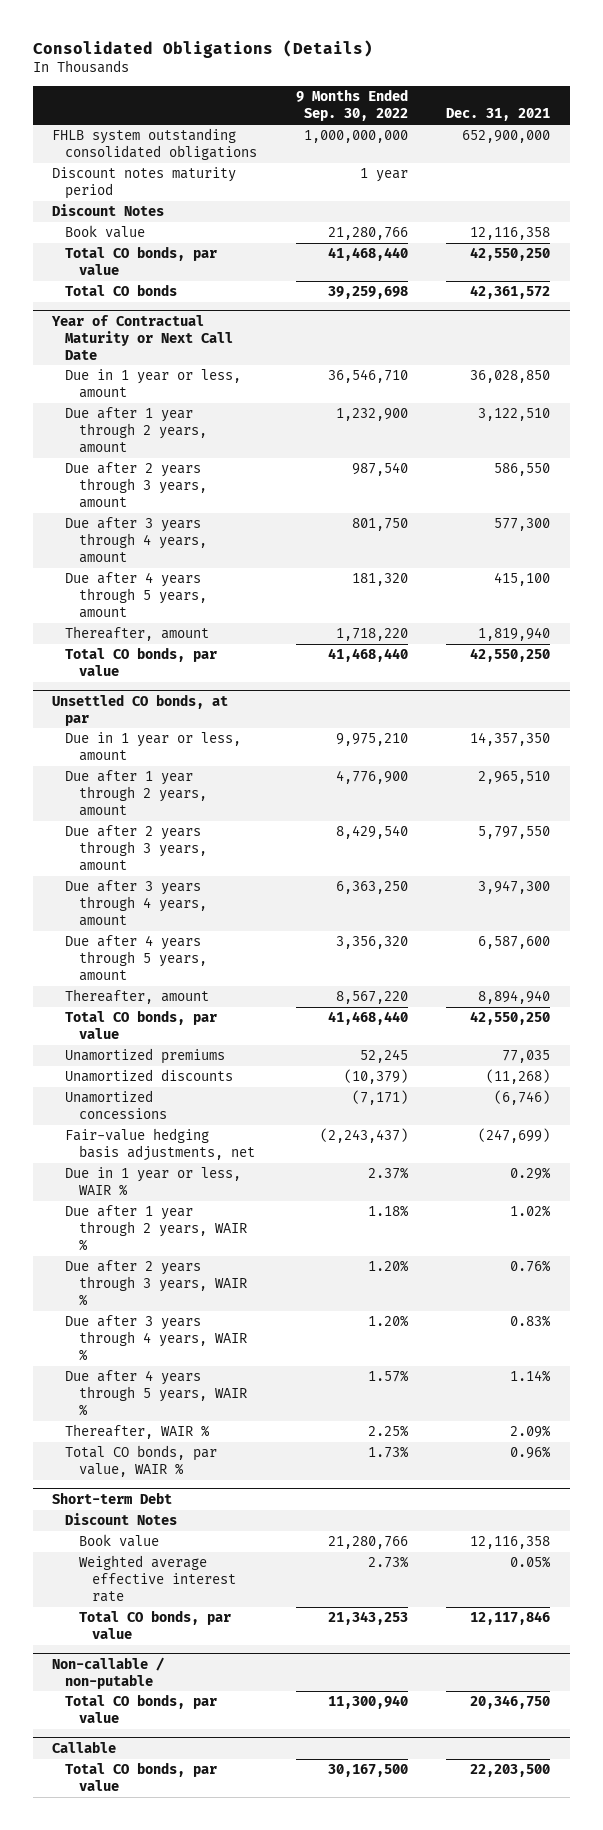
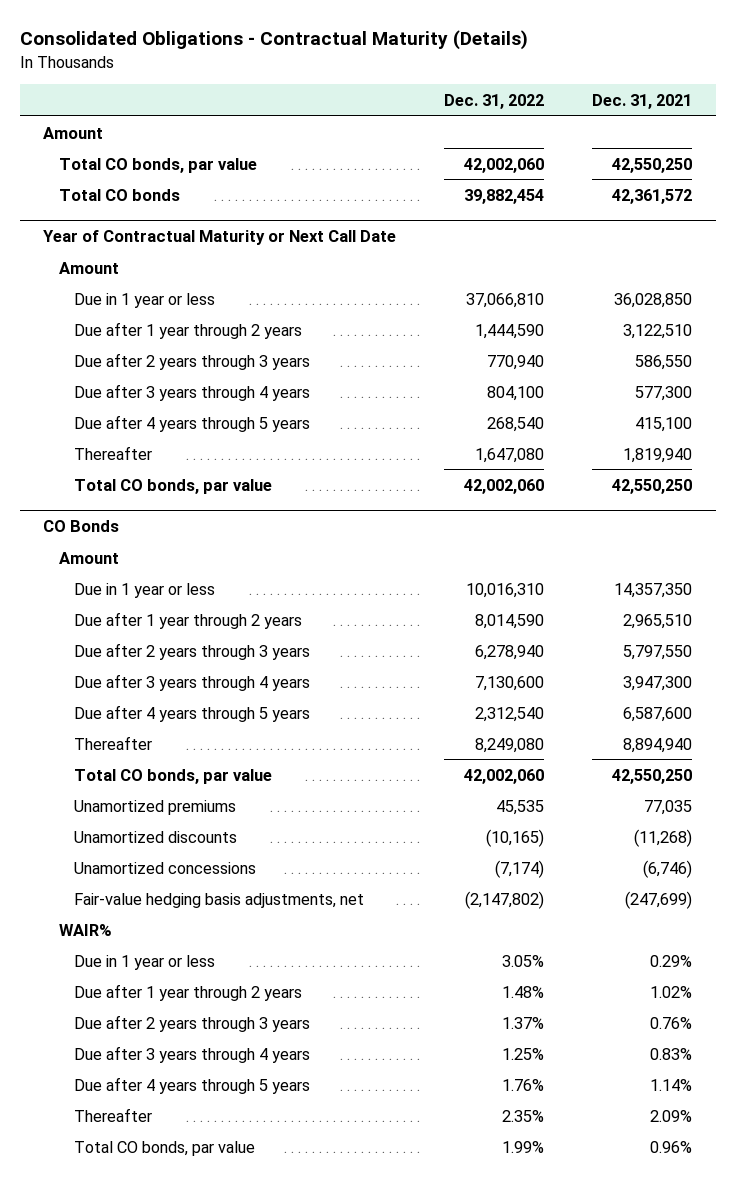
- Consolidated Obligations (Details)
+ Consolidated Obligations - Contractual Maturity (Details)
- | 9 Months Ended Sep. 30, 2022 | Dec. 31, 2021
+ | Dec. 31, 2022 | Dec. 31, 2021
- FHLB system outstanding consolidated obligations | 1,000,000,000 | 652,900,000
- Discount notes maturity period | 1 year |
- Discount Notes
- Book value | 21,280,766 | 12,116,358
+ Amount
@ Year of Contractual Maturity or Next Call Date
- Due in 1 year or less, amount | 36,546,710 | 36,028,850
- Due after 1 year through 2 years, amount | 1,232,900 | 3,122,510
- Due after 2 years through 3 years, amount | 987,540 | 586,550
- Due after 3 years through 4 years, amount | 801,750 | 577,300
- Due after 4 years through 5 years, amount | 181,320 | 415,100
- Thereafter, amount | 1,718,220 | 1,819,940
+ Amount
+ Due in 1 year or less | 37,066,810 | 36,028,850
+ Due after 1 year through 2 years | 1,444,590 | 3,122,510
+ Due after 2 years through 3 years | 770,940 | 586,550
+ Due after 3 years through 4 years | 804,100 | 577,300
+ Due after 4 years through 5 years | 268,540 | 415,100
+ Thereafter | 1,647,080 | 1,819,940
- Unsettled CO bonds, at par
- Due in 1 year or less, amount | 9,975,210 | 14,357,350
- Due after 1 year through 2 years, amount | 4,776,900 | 2,965,510
- Due after 2 years through 3 years, amount | 8,429,540 | 5,797,550
- Due after 3 years through 4 years, amount | 6,363,250 | 3,947,300
- Due after 4 years through 5 years, amount | 3,356,320 | 6,587,600
- Thereafter, amount | 8,567,220 | 8,894,940
+ CO Bonds
+ Amount
+ Due in 1 year or less | 10,016,310 | 14,357,350
+ Due after 1 year through 2 years | 8,014,590 | 2,965,510
+ Due after 2 years through 3 years | 6,278,940 | 5,797,550
+ Due after 3 years through 4 years | 7,130,600 | 3,947,300
+ Due after 4 years through 5 years | 2,312,540 | 6,587,600
+ Thereafter | 8,249,080 | 8,894,940
- Due in 1 year or less, WAIR % | 2.37% | 0.29%
- Due after 1 year through 2 years, WAIR % | 1.18% | 1.02%
- Due after 2 years through 3 years, WAIR % | 1.20% | 0.76%
- Due after 3 years through 4 years, WAIR % | 1.20% | 0.83%
- Due after 4 years through 5 years, WAIR % | 1.57% | 1.14%
- Thereafter, WAIR % | 2.25% | 2.09%
- Total CO bonds, par value, WAIR % | 1.73% | 0.96%
- Short-term Debt
- Discount Notes
- Book value | 21,280,766 | 12,116,358
- Weighted average effective interest rate | 2.73% | 0.05%
- Total CO bonds, par value | 21,343,253 | 12,117,846
- Non-callable / non-putable
- Total CO bonds, par value | 11,300,940 | 20,346,750
- Callable
- Total CO bonds, par value | 30,167,500 | 22,203,500
+ WAIR%
+ Due in 1 year or less | 3.05% | 0.29%
+ Due after 1 year through 2 years | 1.48% | 1.02%
+ Due after 2 years through 3 years | 1.37% | 0.76%
+ Due after 3 years through 4 years | 1.25% | 0.83%
+ Due after 4 years through 5 years | 1.76% | 1.14%
+ Thereafter | 2.35% | 2.09%
+ Total CO bonds, par value | 1.99% | 0.96%

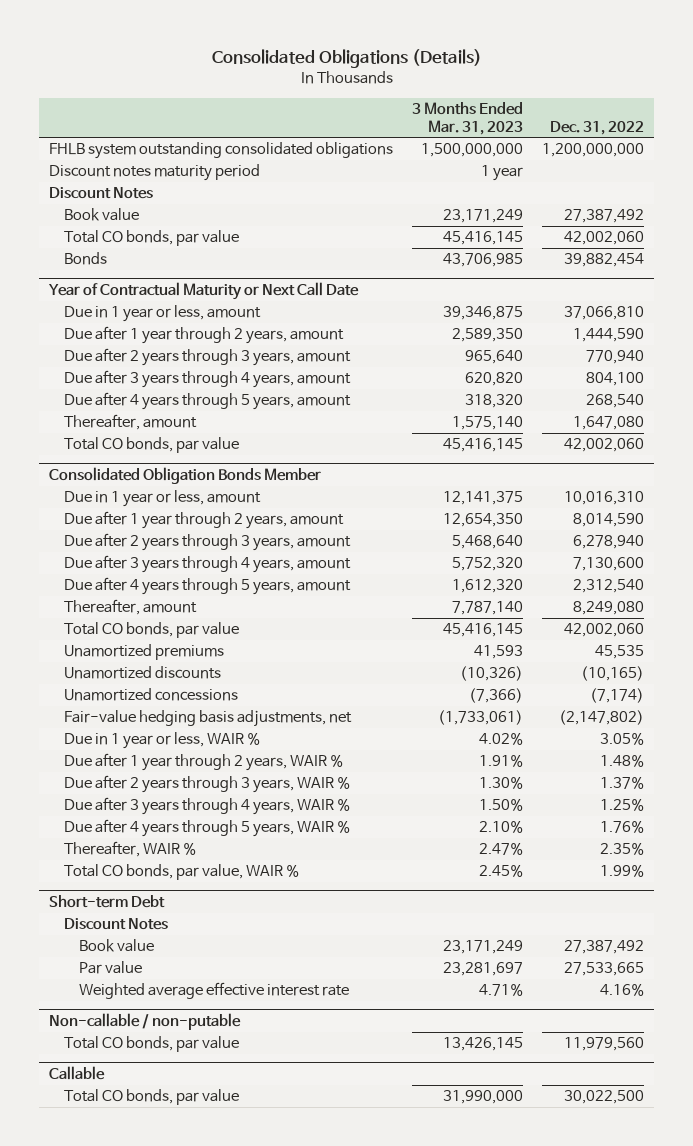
- Consolidated Obligations - Contractual Maturity (Details)
+ Consolidated Obligations (Details)
- | Dec. 31, 2022 | Dec. 31, 2021
+ | 3 Months Ended Mar. 31, 2023 | Dec. 31, 2022
- Amount
+ FHLB system outstanding consolidated obligations | 1,500,000,000 | 1,200,000,000
+ Discount notes maturity period | 1 year |
+ Discount Notes
+ Book value | 23,171,249 | 27,387,492
- Total CO bonds | 39,882,454 | 42,361,572
+ Bonds | 43,706,985 | 39,882,454
@ Year of Contractual Maturity or Next Call Date
- Amount
- Due in 1 year or less | 37,066,810 | 36,028,850
- Due after 1 year through 2 years | 1,444,590 | 3,122,510
- Due after 2 years through 3 years | 770,940 | 586,550
- Due after 3 years through 4 years | 804,100 | 577,300
- Due after 4 years through 5 years | 268,540 | 415,100
- Thereafter | 1,647,080 | 1,819,940
+ Due in 1 year or less, amount | 39,346,875 | 37,066,810
+ Due after 1 year through 2 years, amount | 2,589,350 | 1,444,590
+ Due after 2 years through 3 years, amount | 965,640 | 770,940
+ Due after 3 years through 4 years, amount | 620,820 | 804,100
+ Due after 4 years through 5 years, amount | 318,320 | 268,540
+ Thereafter, amount | 1,575,140 | 1,647,080
- CO Bonds
- Amount
- Due in 1 year or less | 10,016,310 | 14,357,350
- Due after 1 year through 2 years | 8,014,590 | 2,965,510
- Due after 2 years through 3 years | 6,278,940 | 5,797,550
- Due after 3 years through 4 years | 7,130,600 | 3,947,300
- Due after 4 years through 5 years | 2,312,540 | 6,587,600
- Thereafter | 8,249,080 | 8,894,940
+ Consolidated Obligation Bonds Member
+ Due in 1 year or less, amount | 12,141,375 | 10,016,310
+ Due after 1 year through 2 years, amount | 12,654,350 | 8,014,590
+ Due after 2 years through 3 years, amount | 5,468,640 | 6,278,940
+ Due after 3 years through 4 years, amount | 5,752,320 | 7,130,600
+ Due after 4 years through 5 years, amount | 1,612,320 | 2,312,540
+ Thereafter, amount | 7,787,140 | 8,249,080
- WAIR%
- Due in 1 year or less | 3.05% | 0.29%
- Due after 1 year through 2 years | 1.48% | 1.02%
- Due after 2 years through 3 years | 1.37% | 0.76%
- Due after 3 years through 4 years | 1.25% | 0.83%
- Due after 4 years through 5 years | 1.76% | 1.14%
- Thereafter | 2.35% | 2.09%
- Total CO bonds, par value | 1.99% | 0.96%
+ Due in 1 year or less, WAIR % | 4.02% | 3.05%
+ Due after 1 year through 2 years, WAIR % | 1.91% | 1.48%
+ Due after 2 years through 3 years, WAIR % | 1.30% | 1.37%
+ Due after 3 years through 4 years, WAIR % | 1.50% | 1.25%
+ Due after 4 years through 5 years, WAIR % | 2.10% | 1.76%
+ Thereafter, WAIR % | 2.47% | 2.35%
+ Total CO bonds, par value, WAIR % | 2.45% | 1.99%
+ Short-term Debt
+ Discount Notes
+ Book value | 23,171,249 | 27,387,492
+ Par value | 23,281,697 | 27,533,665
+ Weighted average effective interest rate | 4.71% | 4.16%
+ Non-callable / non-putable
+ Total CO bonds, par value | 13,426,145 | 11,979,560
+ Callable
+ Total CO bonds, par value | 31,990,000 | 30,022,500

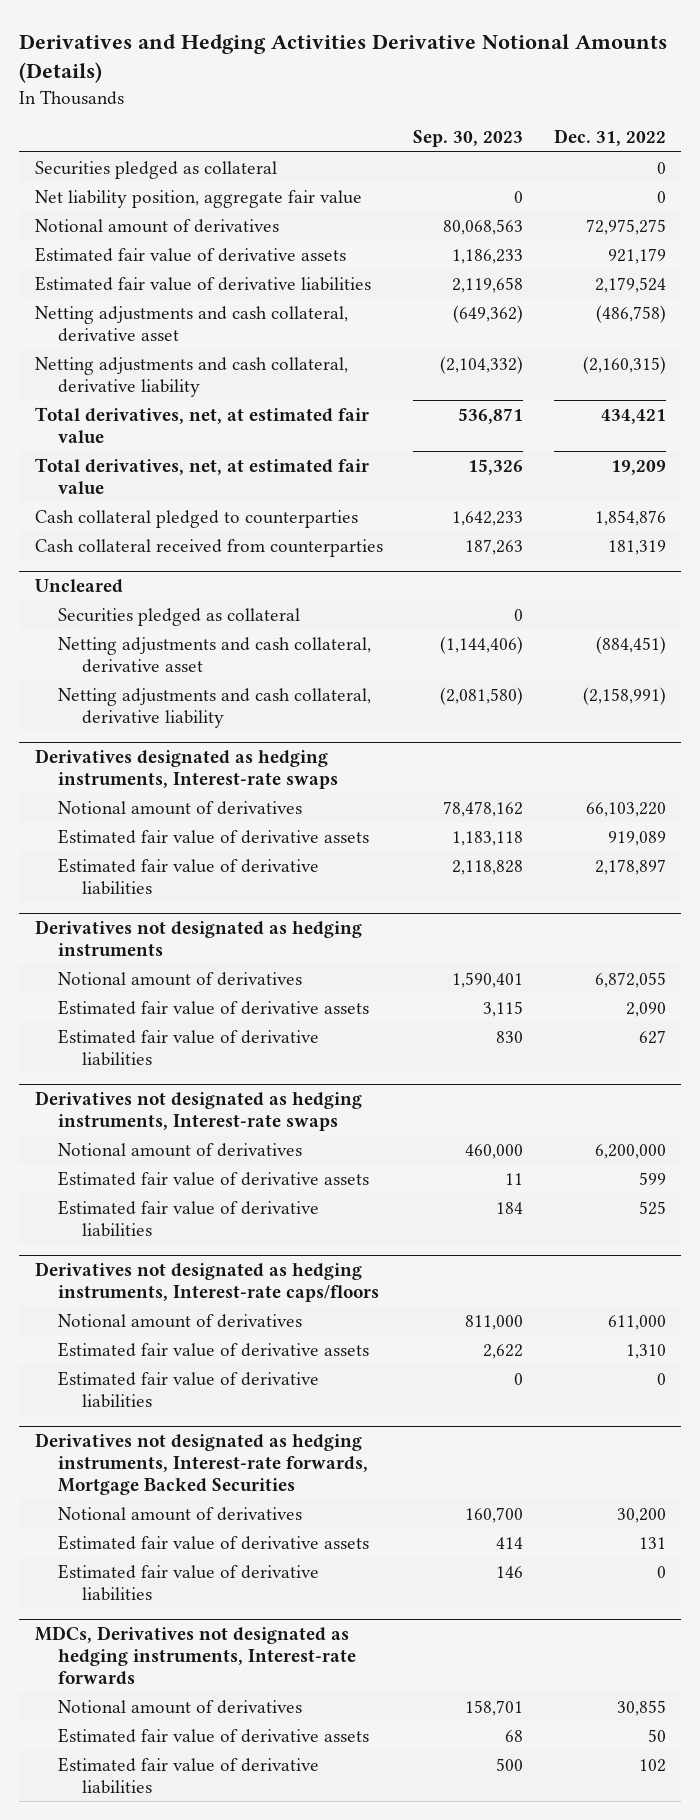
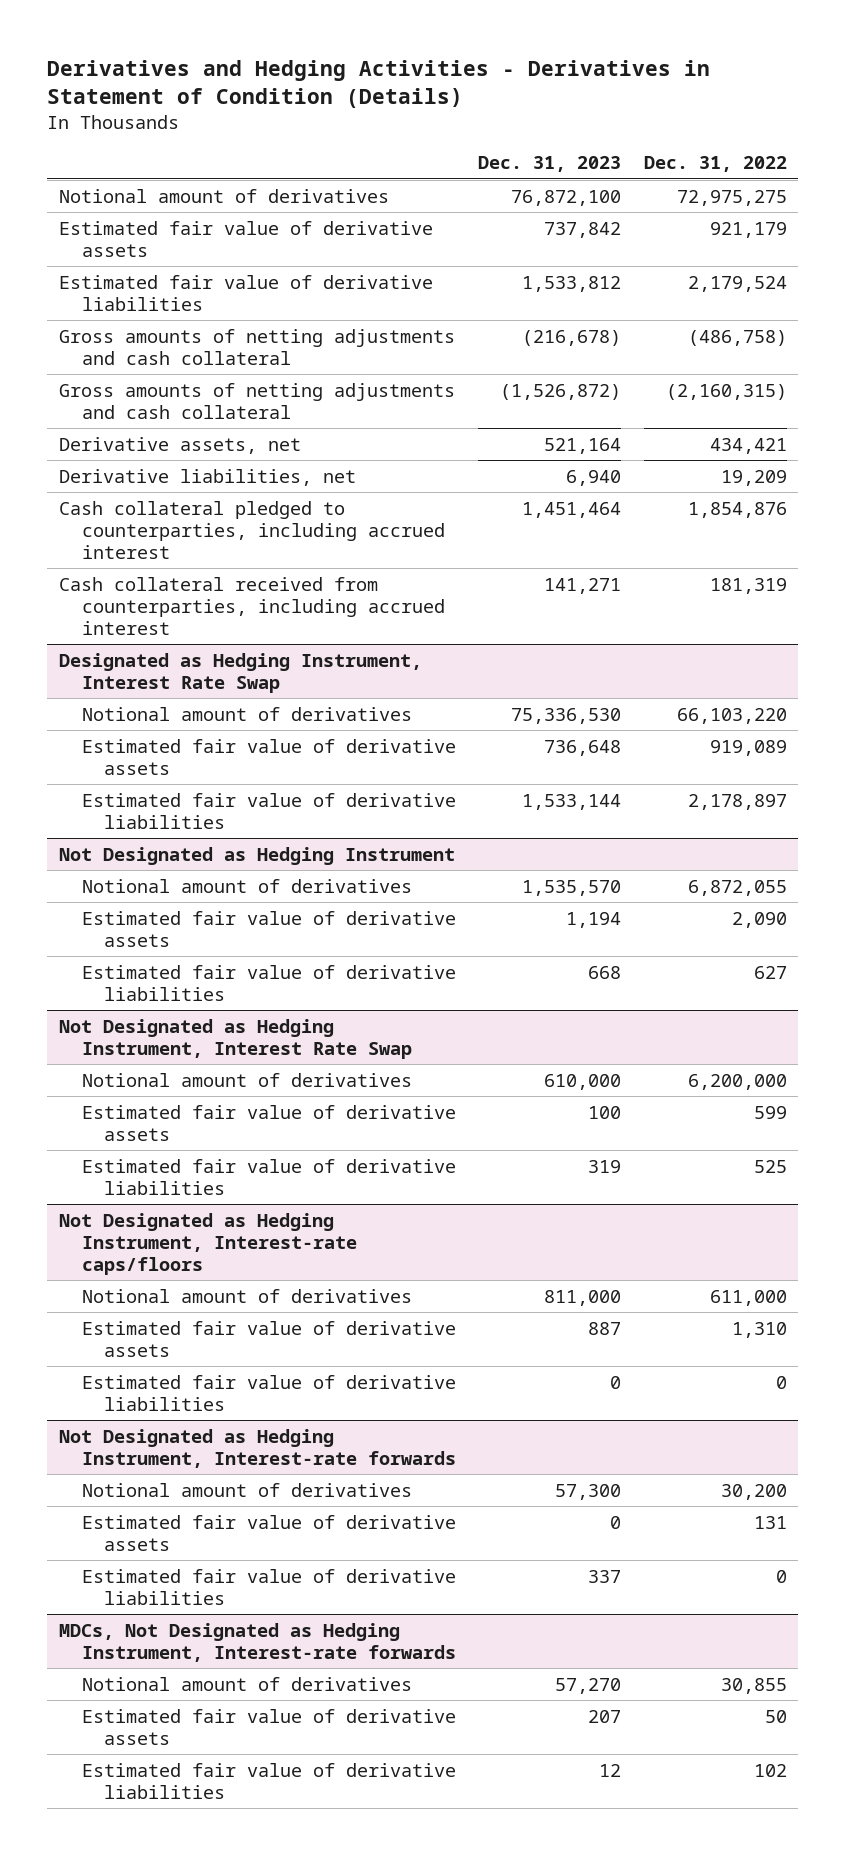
- Derivatives and Hedging Activities Derivative Notional Amounts (Details)
+ Derivatives and Hedging Activities - Derivatives in Statement of Condition (Details)
- | Sep. 30, 2023 | Dec. 31, 2022
+ | Dec. 31, 2023 | Dec. 31, 2022
- Securities pledged as collateral | | 0
- Net liability position, aggregate fair value | 0 | 0
- Netting adjustments and cash collateral, derivative asset | (649,362) | (486,758)
- Netting adjustments and cash collateral, derivative liability | (2,104,332) | (2,160,315)
- Total derivatives, net, at estimated fair value | 536,871 | 434,421
- Total derivatives, net, at estimated fair value | 15,326 | 19,209
- Cash collateral pledged to counterparties | 1,642,233 | 1,854,876
- Cash collateral received from counterparties | 187,263 | 181,319
- Uncleared
- Securities pledged as collateral | 0 |
- Netting adjustments and cash collateral, derivative asset | (1,144,406) | (884,451)
- Netting adjustments and cash collateral, derivative liability | (2,081,580) | (2,158,991)
- Derivatives designated as hedging instruments, Interest-rate swaps
+ Gross amounts of netting adjustments and cash collateral | (216,678) | (486,758)
+ Gross amounts of netting adjustments and cash collateral | (1,526,872) | (2,160,315)
+ Derivative assets, net | 521,164 | 434,421
+ Derivative liabilities, net | 6,940 | 19,209
+ Cash collateral pledged to counterparties, including accrued interest | 1,451,464 | 1,854,876
+ Cash collateral received from counterparties, including accrued interest | 141,271 | 181,319
+ Designated as Hedging Instrument, Interest Rate Swap
- Derivatives not designated as hedging instruments
+ Not Designated as Hedging Instrument
- Derivatives not designated as hedging instruments, Interest-rate swaps
+ Not Designated as Hedging Instrument, Interest Rate Swap
- Derivatives not designated as hedging instruments, Interest-rate caps/floors
+ Not Designated as Hedging Instrument, Interest-rate caps/floors
- Derivatives not designated as hedging instruments, Interest-rate forwards, Mortgage Backed Securities
+ Not Designated as Hedging Instrument, Interest-rate forwards
- MDCs, Derivatives not designated as hedging instruments, Interest-rate forwards
+ MDCs, Not Designated as Hedging Instrument, Interest-rate forwards

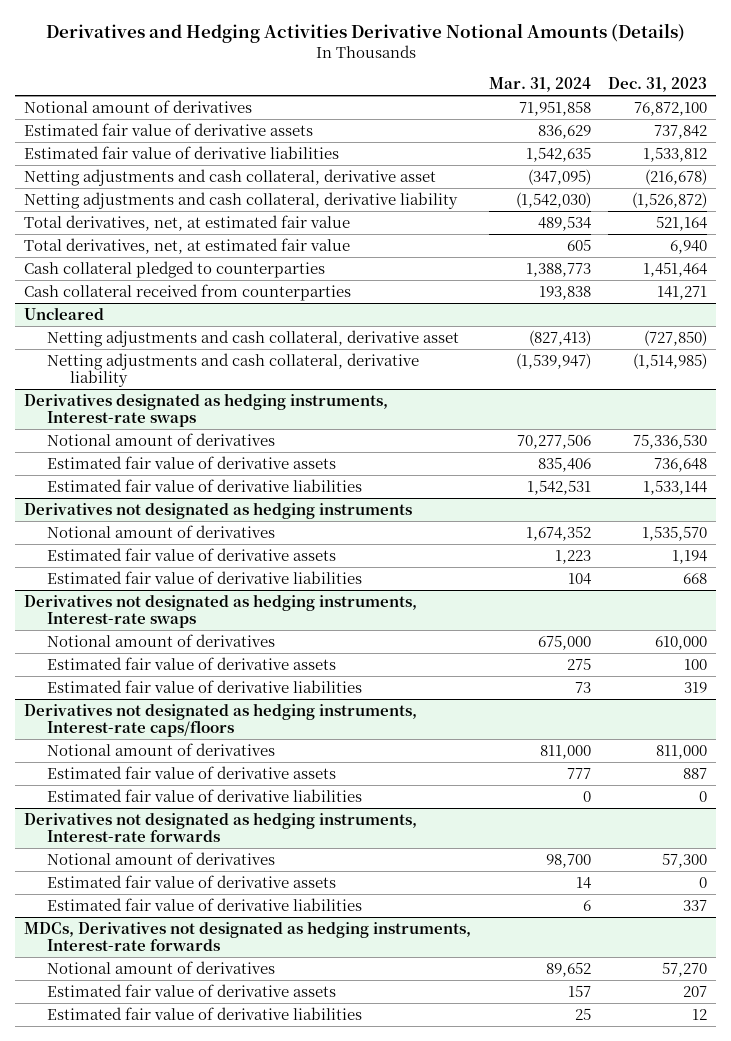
- Derivatives and Hedging Activities - Derivatives in Statement of Condition (Details)
+ Derivatives and Hedging Activities Derivative Notional Amounts (Details)
- | Dec. 31, 2023 | Dec. 31, 2022
+ | Mar. 31, 2024 | Dec. 31, 2023
- Gross amounts of netting adjustments and cash collateral | (216,678) | (486,758)
- Gross amounts of netting adjustments and cash collateral | (1,526,872) | (2,160,315)
- Derivative assets, net | 521,164 | 434,421
- Derivative liabilities, net | 6,940 | 19,209
- Cash collateral pledged to counterparties, including accrued interest | 1,451,464 | 1,854,876
- Cash collateral received from counterparties, including accrued interest | 141,271 | 181,319
- Designated as Hedging Instrument, Interest Rate Swap
+ Netting adjustments and cash collateral, derivative asset | (347,095) | (216,678)
+ Netting adjustments and cash collateral, derivative liability | (1,542,030) | (1,526,872)
+ Total derivatives, net, at estimated fair value | 489,534 | 521,164
+ Total derivatives, net, at estimated fair value | 605 | 6,940
+ Cash collateral pledged to counterparties | 1,388,773 | 1,451,464
+ Cash collateral received from counterparties | 193,838 | 141,271
+ Uncleared
+ Netting adjustments and cash collateral, derivative asset | (827,413) | (727,850)
+ Netting adjustments and cash collateral, derivative liability | (1,539,947) | (1,514,985)
+ Derivatives designated as hedging instruments, Interest-rate swaps
- Not Designated as Hedging Instrument
+ Derivatives not designated as hedging instruments
- Not Designated as Hedging Instrument, Interest Rate Swap
+ Derivatives not designated as hedging instruments, Interest-rate swaps
- Not Designated as Hedging Instrument, Interest-rate caps/floors
+ Derivatives not designated as hedging instruments, Interest-rate caps/floors
- Not Designated as Hedging Instrument, Interest-rate forwards
+ Derivatives not designated as hedging instruments, Interest-rate forwards
- MDCs, Not Designated as Hedging Instrument, Interest-rate forwards
+ MDCs, Derivatives not designated as hedging instruments, Interest-rate forwards

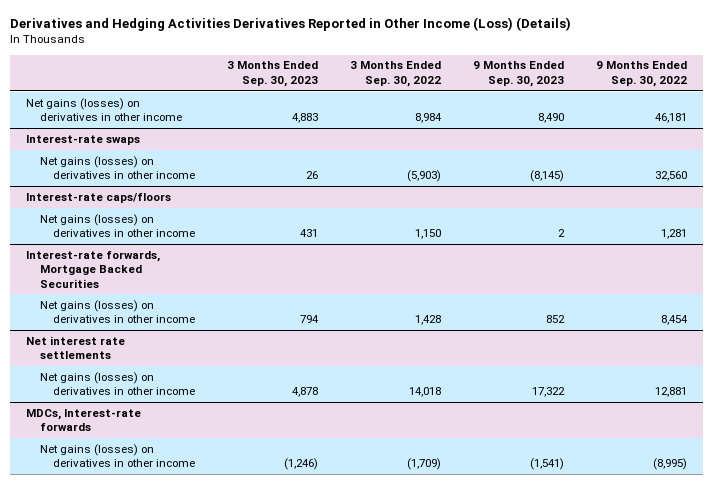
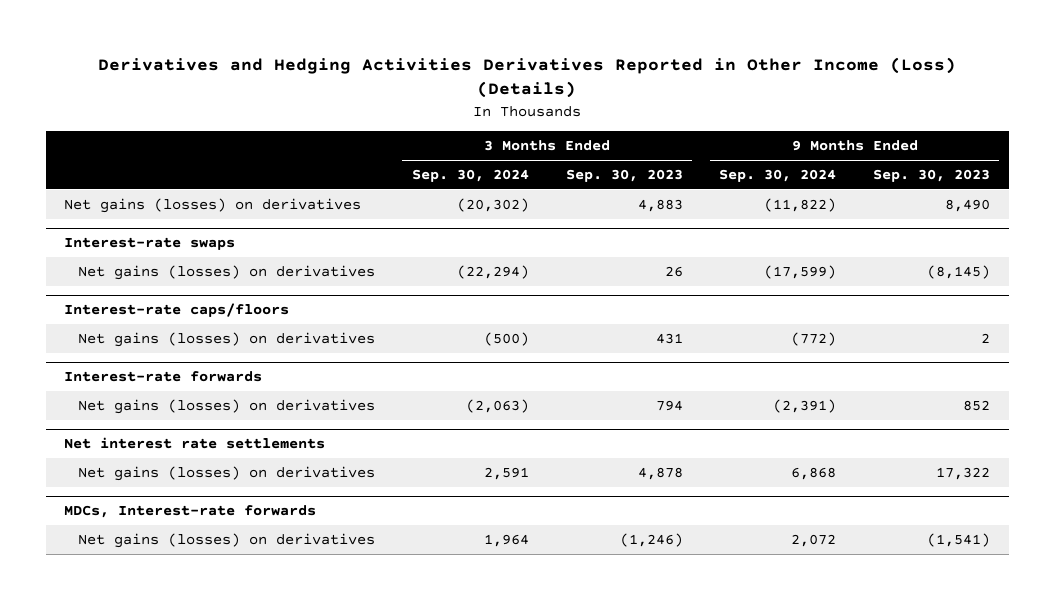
- | 3 Months Ended Sep. 30, 2023 | 3 Months Ended Sep. 30, 2022 | 9 Months Ended Sep. 30, 2023 | 9 Months Ended Sep. 30, 2022
+ | 3 Months Ended Sep. 30, 2024 | 3 Months Ended Sep. 30, 2023 | 9 Months Ended Sep. 30, 2024 | 9 Months Ended Sep. 30, 2023
- Net gains (losses) on derivatives in other income | 4,883 | 8,984 | 8,490 | 46,181
+ Net gains (losses) on derivatives | (20,302) | 4,883 | (11,822) | 8,490
@ Interest-rate swaps
- Net gains (losses) on derivatives in other income | 26 | (5,903) | (8,145) | 32,560
+ Net gains (losses) on derivatives | (22,294) | 26 | (17,599) | (8,145)
@ Interest-rate caps/floors
- Net gains (losses) on derivatives in other income | 431 | 1,150 | 2 | 1,281
- Interest-rate forwards, Mortgage Backed Securities
- Net gains (losses) on derivatives in other income | 794 | 1,428 | 852 | 8,454
@ Interest-rate caps/floors
+ Net gains (losses) on derivatives | (500) | 431 | (772) | 2
+ Interest-rate forwards
+ Net gains (losses) on derivatives | (2,063) | 794 | (2,391) | 852
@ Net interest rate settlements
- Net gains (losses) on derivatives in other income | 4,878 | 14,018 | 17,322 | 12,881
+ Net gains (losses) on derivatives | 2,591 | 4,878 | 6,868 | 17,322
@ MDCs, Interest-rate forwards
- Net gains (losses) on derivatives in other income | (1,246) | (1,709) | (1,541) | (8,995)
+ Net gains (losses) on derivatives | 1,964 | (1,246) | 2,072 | (1,541)

